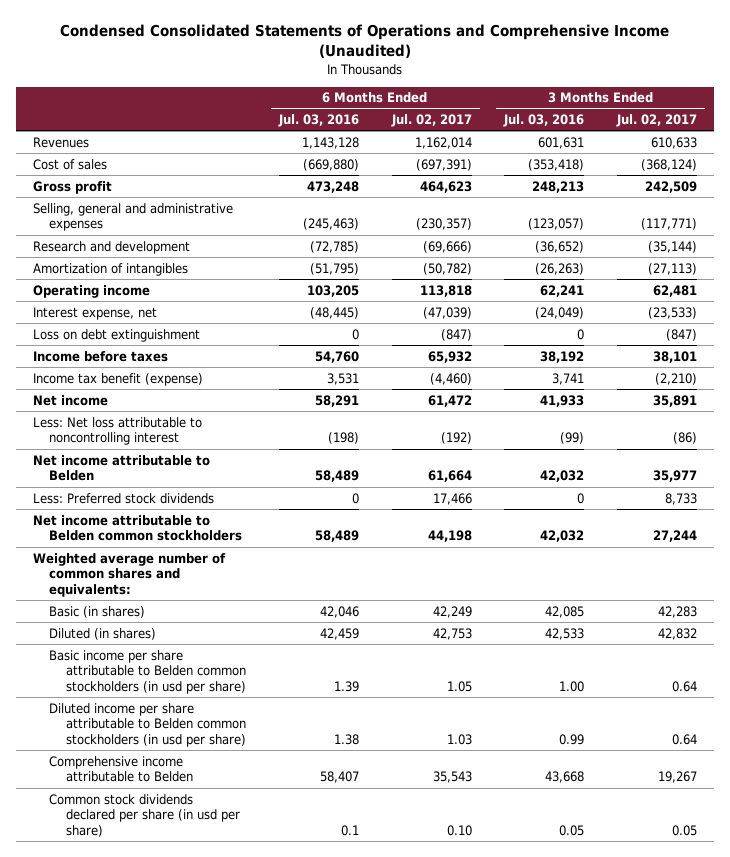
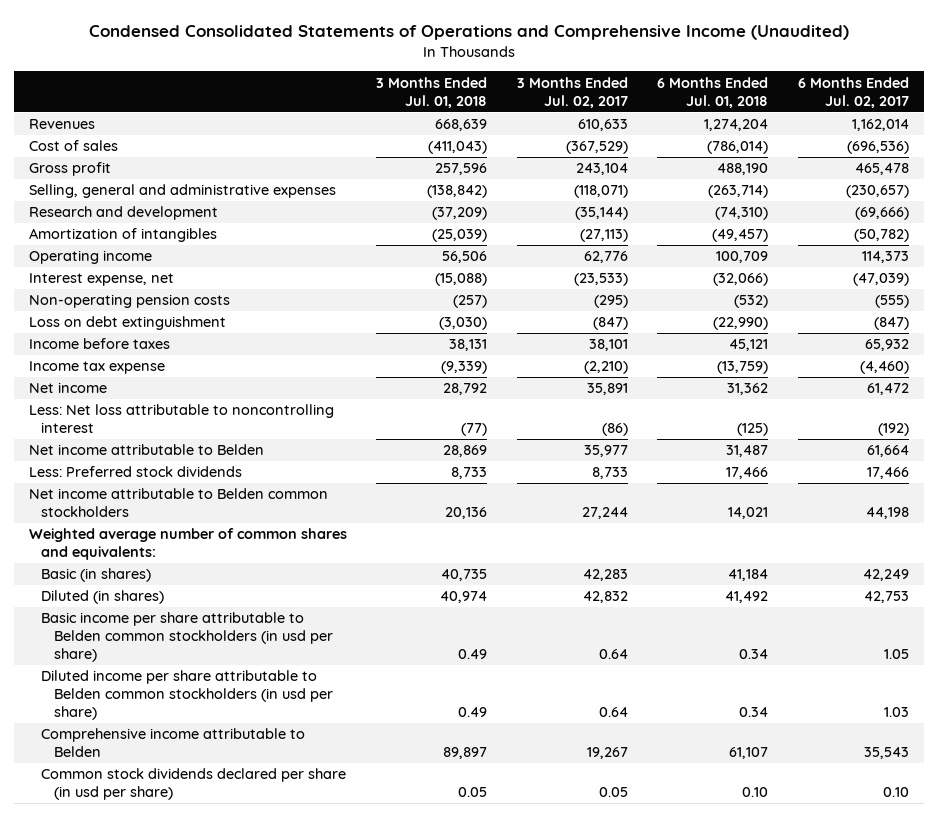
- | 6 Months Ended Jul. 03, 2016 | 6 Months Ended Jul. 02, 2017 | 3 Months Ended Jul. 03, 2016 | 3 Months Ended Jul. 02, 2017
+ | 3 Months Ended Jul. 01, 2018 | 3 Months Ended Jul. 02, 2017 | 6 Months Ended Jul. 01, 2018 | 6 Months Ended Jul. 02, 2017
- Cost of sales | (669,880) | (697,391) | (353,418) | (368,124)
- Gross profit | 473,248 | 464,623 | 248,213 | 242,509
- Selling, general and administrative expenses | (245,463) | (230,357) | (123,057) | (117,771)
+ Cost of sales | (411,043) | (367,529) | (786,014) | (696,536)
+ Gross profit | 257,596 | 243,104 | 488,190 | 465,478
+ Selling, general and administrative expenses | (138,842) | (118,071) | (263,714) | (230,657)
- Operating income | 103,205 | 113,818 | 62,241 | 62,481
+ Operating income | 56,506 | 62,776 | 100,709 | 114,373
+ Non-operating pension costs | (257) | (295) | (532) | (555)
- Income tax benefit (expense) | 3,531 | (4,460) | 3,741 | (2,210)
+ Income tax expense | (9,339) | (2,210) | (13,759) | (4,460)

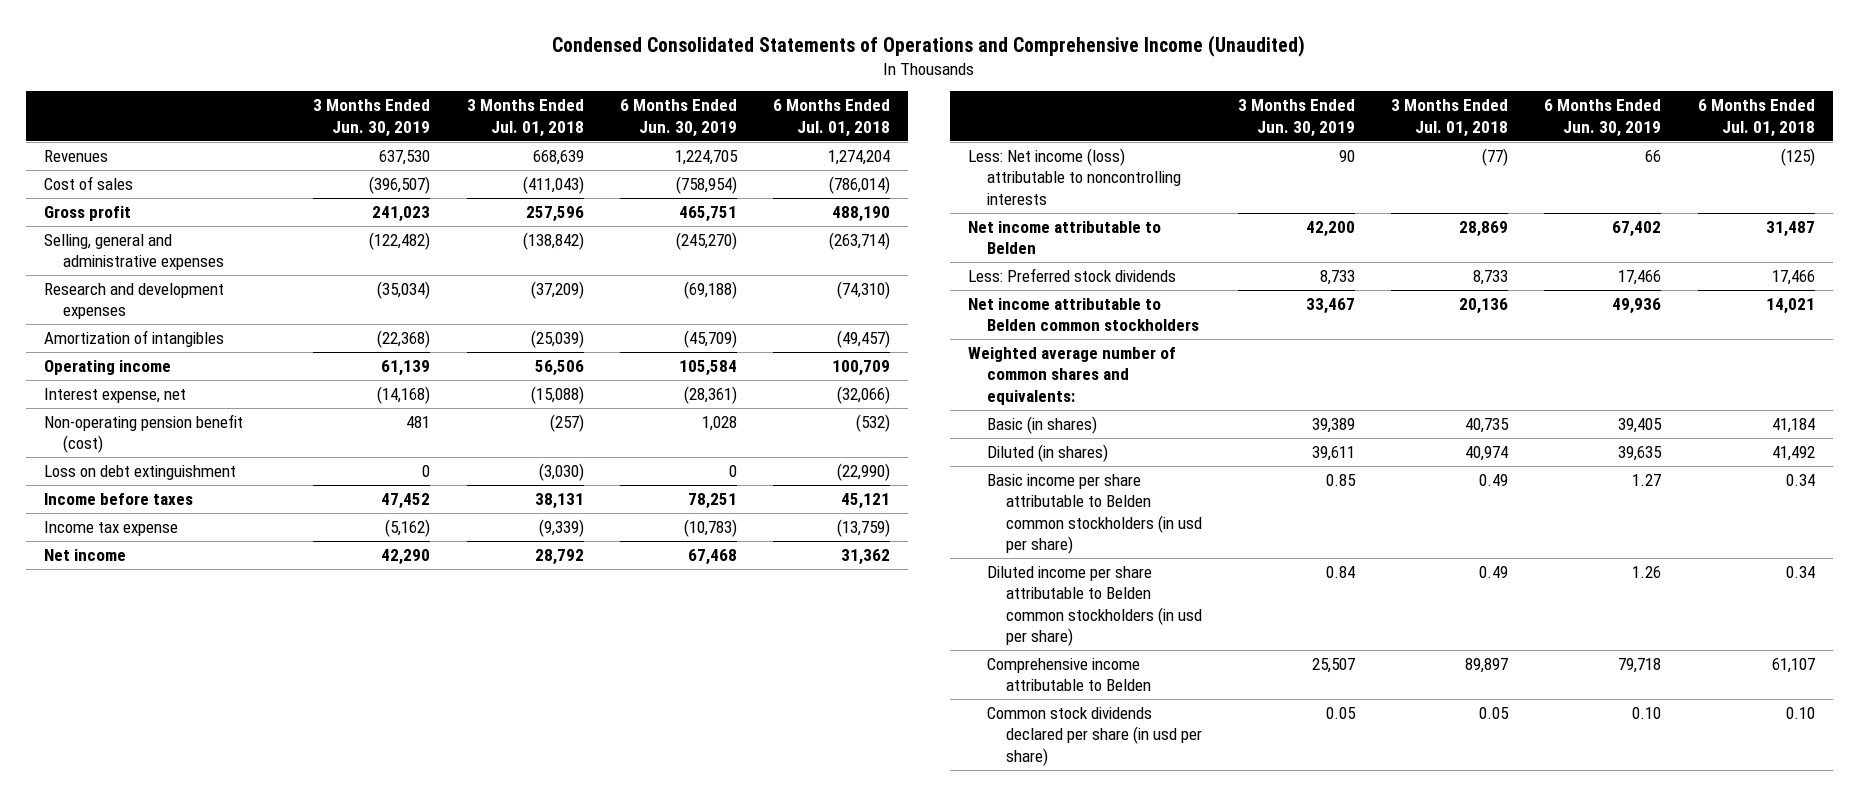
- | 3 Months Ended Jul. 01, 2018 | 3 Months Ended Jul. 02, 2017 | 6 Months Ended Jul. 01, 2018 | 6 Months Ended Jul. 02, 2017
+ | 3 Months Ended Jun. 30, 2019 | 3 Months Ended Jul. 01, 2018 | 6 Months Ended Jun. 30, 2019 | 6 Months Ended Jul. 01, 2018
- Research and development | (37,209) | (35,144) | (74,310) | (69,666)
+ Research and development expenses | (35,034) | (37,209) | (69,188) | (74,310)
- Non-operating pension costs | (257) | (295) | (532) | (555)
+ Non-operating pension benefit (cost) | 481 | (257) | 1,028 | (532)
- Less: Net loss attributable to noncontrolling interest | (77) | (86) | (125) | (192)
+ Less: Net income (loss) attributable to noncontrolling interests | 90 | (77) | 66 | (125)

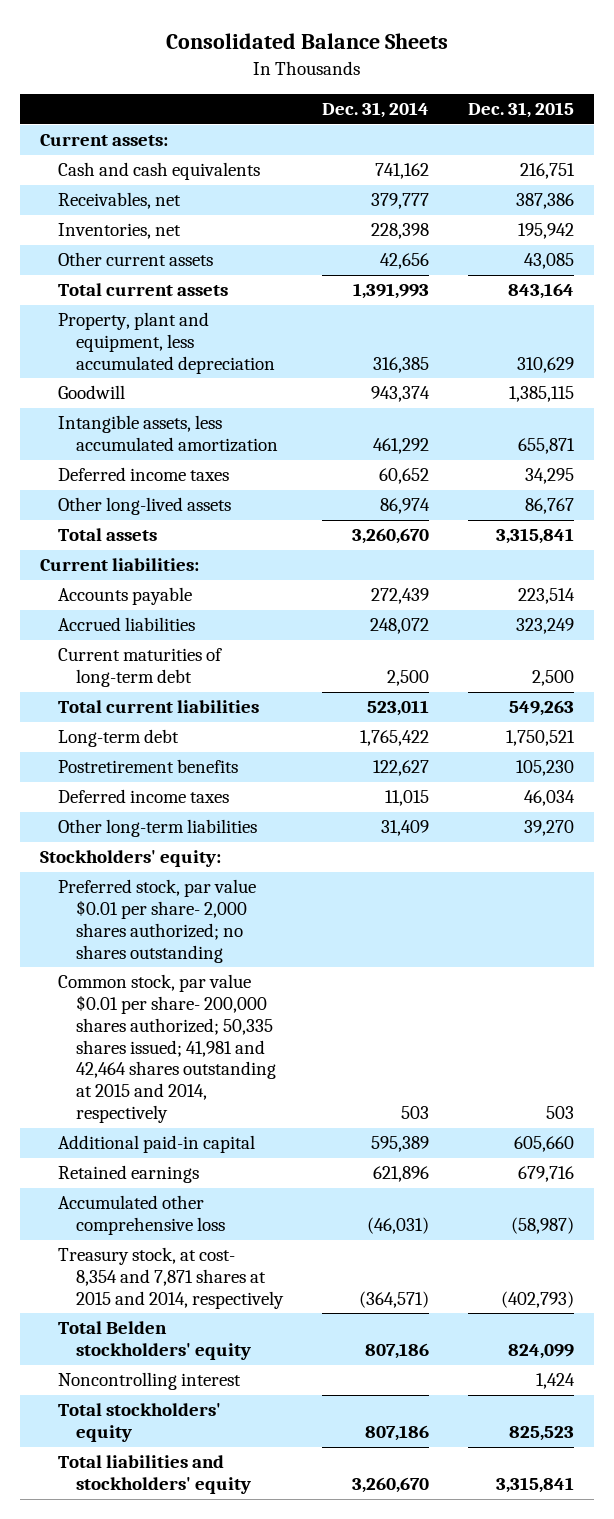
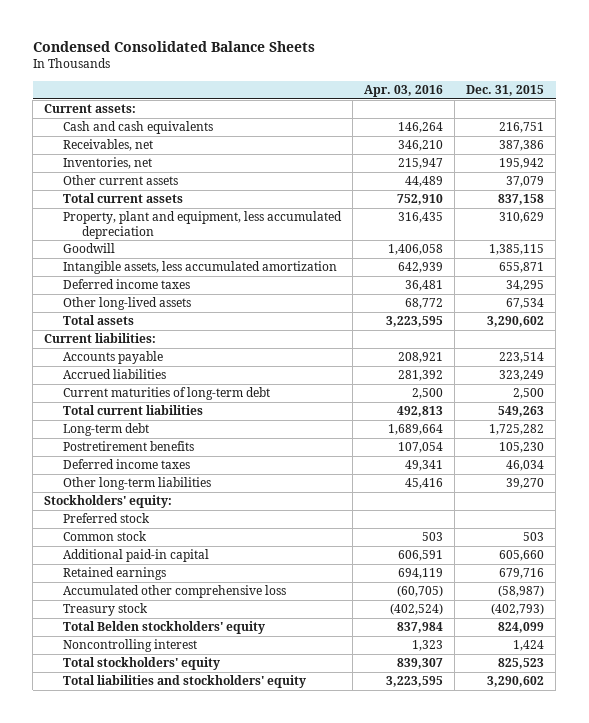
- Consolidated Balance Sheets
+ Condensed Consolidated Balance Sheets
- | Dec. 31, 2014 | Dec. 31, 2015
+ | Apr. 03, 2016 | Dec. 31, 2015
- Other current assets | 42,656 | 43,085
- Total current assets | 1,391,993 | 843,164
+ Other current assets | 44,489 | 37,079
+ Total current assets | 752,910 | 837,158
- Other long-lived assets | 86,974 | 86,767
- Total assets | 3,260,670 | 3,315,841
+ Other long-lived assets | 68,772 | 67,534
+ Total assets | 3,223,595 | 3,290,602
- Long-term debt | 1,765,422 | 1,750,521
+ Long-term debt | 1,689,664 | 1,725,282
- Preferred stock, par value $0.01 per share- 2,000 shares authorized; no shares outstanding
- Common stock, par value $0.01 per share- 200,000 shares authorized; 50,335 shares issued; 41,981 and 42,464 shares outstanding at 2015 and 2014, respectively | 503 | 503
+ Preferred stock
+ Common stock | 503 | 503
- Treasury stock, at cost- 8,354 and 7,871 shares at 2015 and 2014, respectively | (364,571) | (402,793)
+ Treasury stock | (402,524) | (402,793)
- Total liabilities and stockholders' equity | 3,260,670 | 3,315,841
+ Total liabilities and stockholders' equity | 3,223,595 | 3,290,602

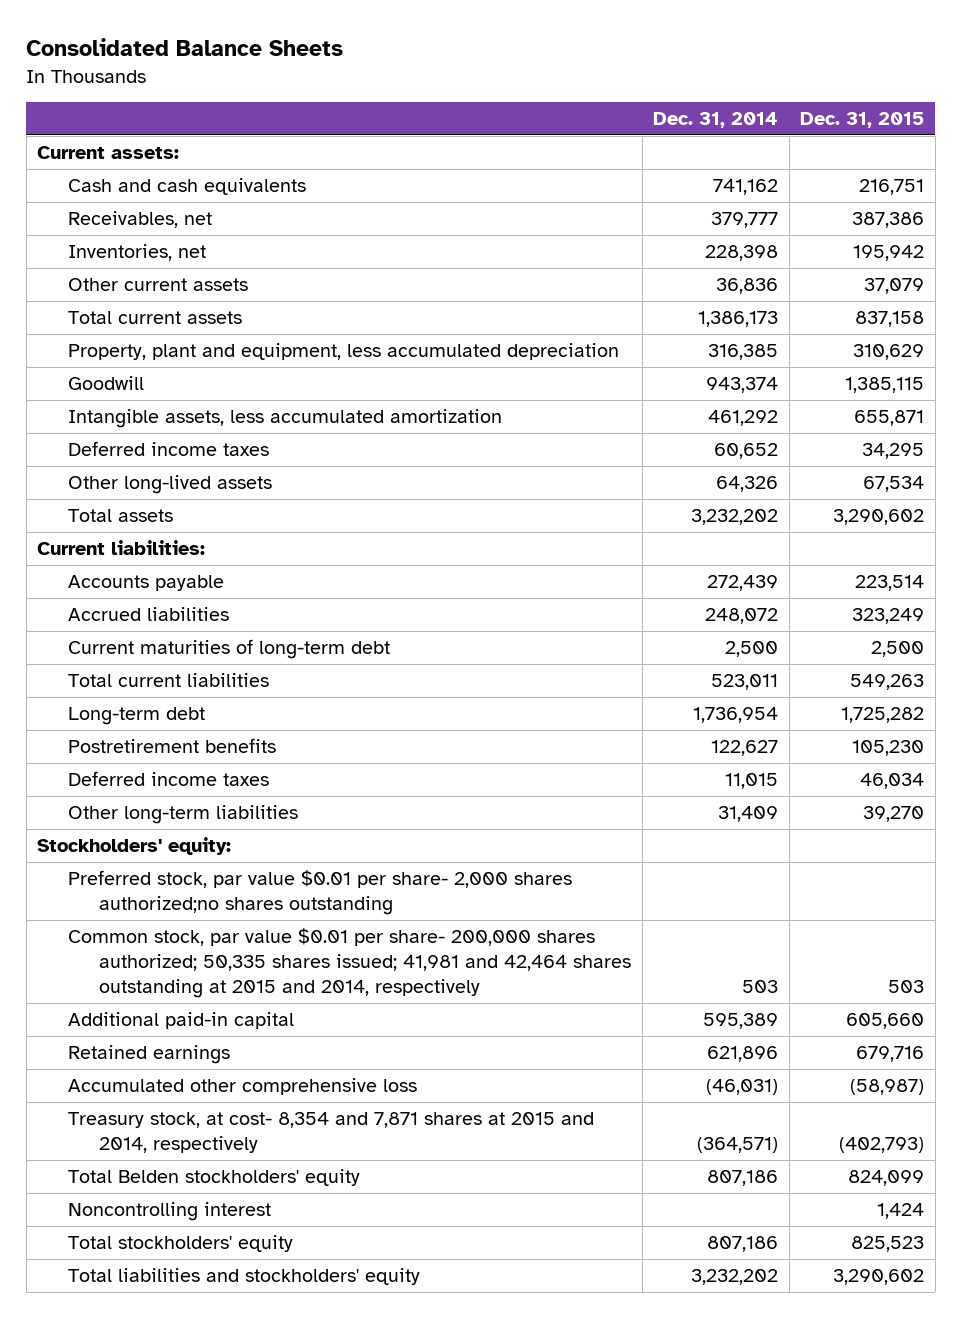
- Condensed Consolidated Balance Sheets
+ Consolidated Balance Sheets
- | Apr. 03, 2016 | Dec. 31, 2015
+ | Dec. 31, 2014 | Dec. 31, 2015
- Preferred stock
- Common stock | 503 | 503
+ Preferred stock, par value $0.01 per share- 2,000 shares authorized;no shares outstanding
+ Common stock, par value $0.01 per share- 200,000 shares authorized; 50,335 shares issued; 41,981 and 42,464 shares outstanding at 2015 and 2014, respectively | 503 | 503
- Treasury stock | (402,524) | (402,793)
+ Treasury stock, at cost- 8,354 and 7,871 shares at 2015 and 2014, respectively | (364,571) | (402,793)

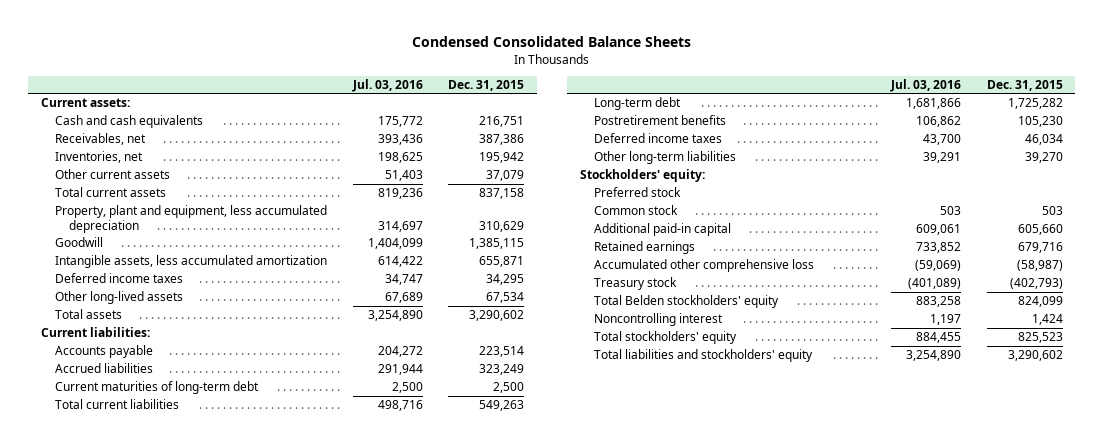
- Consolidated Balance Sheets
+ Condensed Consolidated Balance Sheets
- | Dec. 31, 2014 | Dec. 31, 2015
+ | Jul. 03, 2016 | Dec. 31, 2015
- Preferred stock, par value $0.01 per share- 2,000 shares authorized;no shares outstanding
- Common stock, par value $0.01 per share- 200,000 shares authorized; 50,335 shares issued; 41,981 and 42,464 shares outstanding at 2015 and 2014, respectively | 503 | 503
+ Preferred stock
+ Common stock | 503 | 503
- Treasury stock, at cost- 8,354 and 7,871 shares at 2015 and 2014, respectively | (364,571) | (402,793)
+ Treasury stock | (401,089) | (402,793)

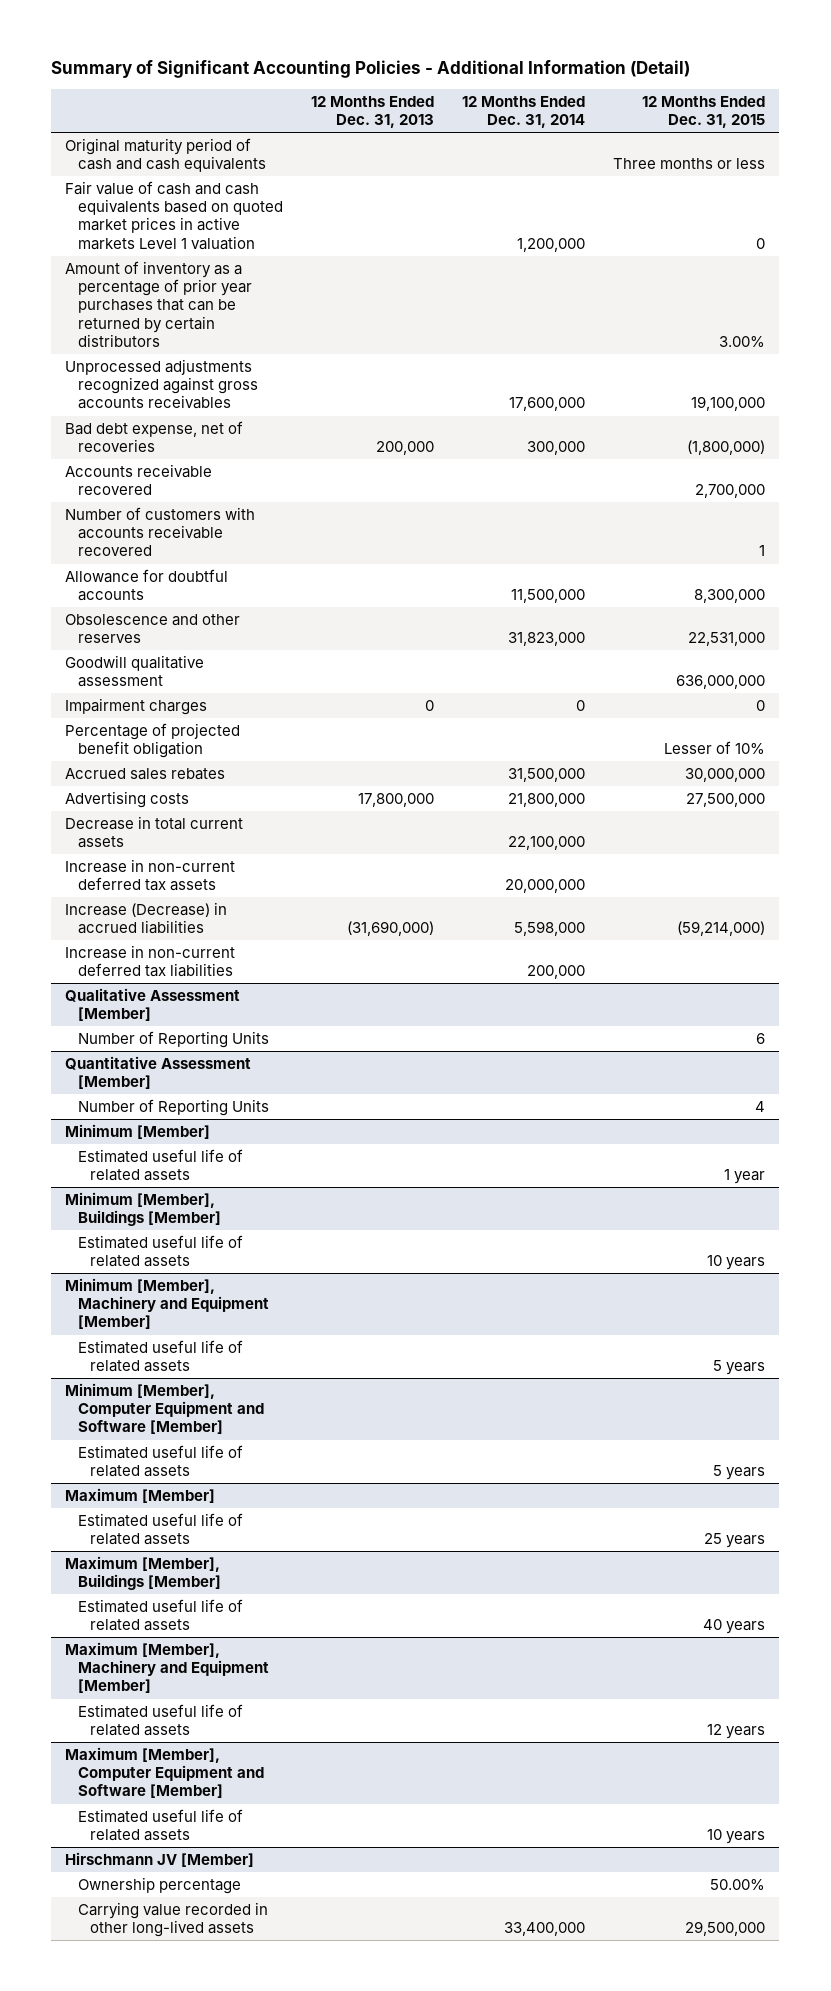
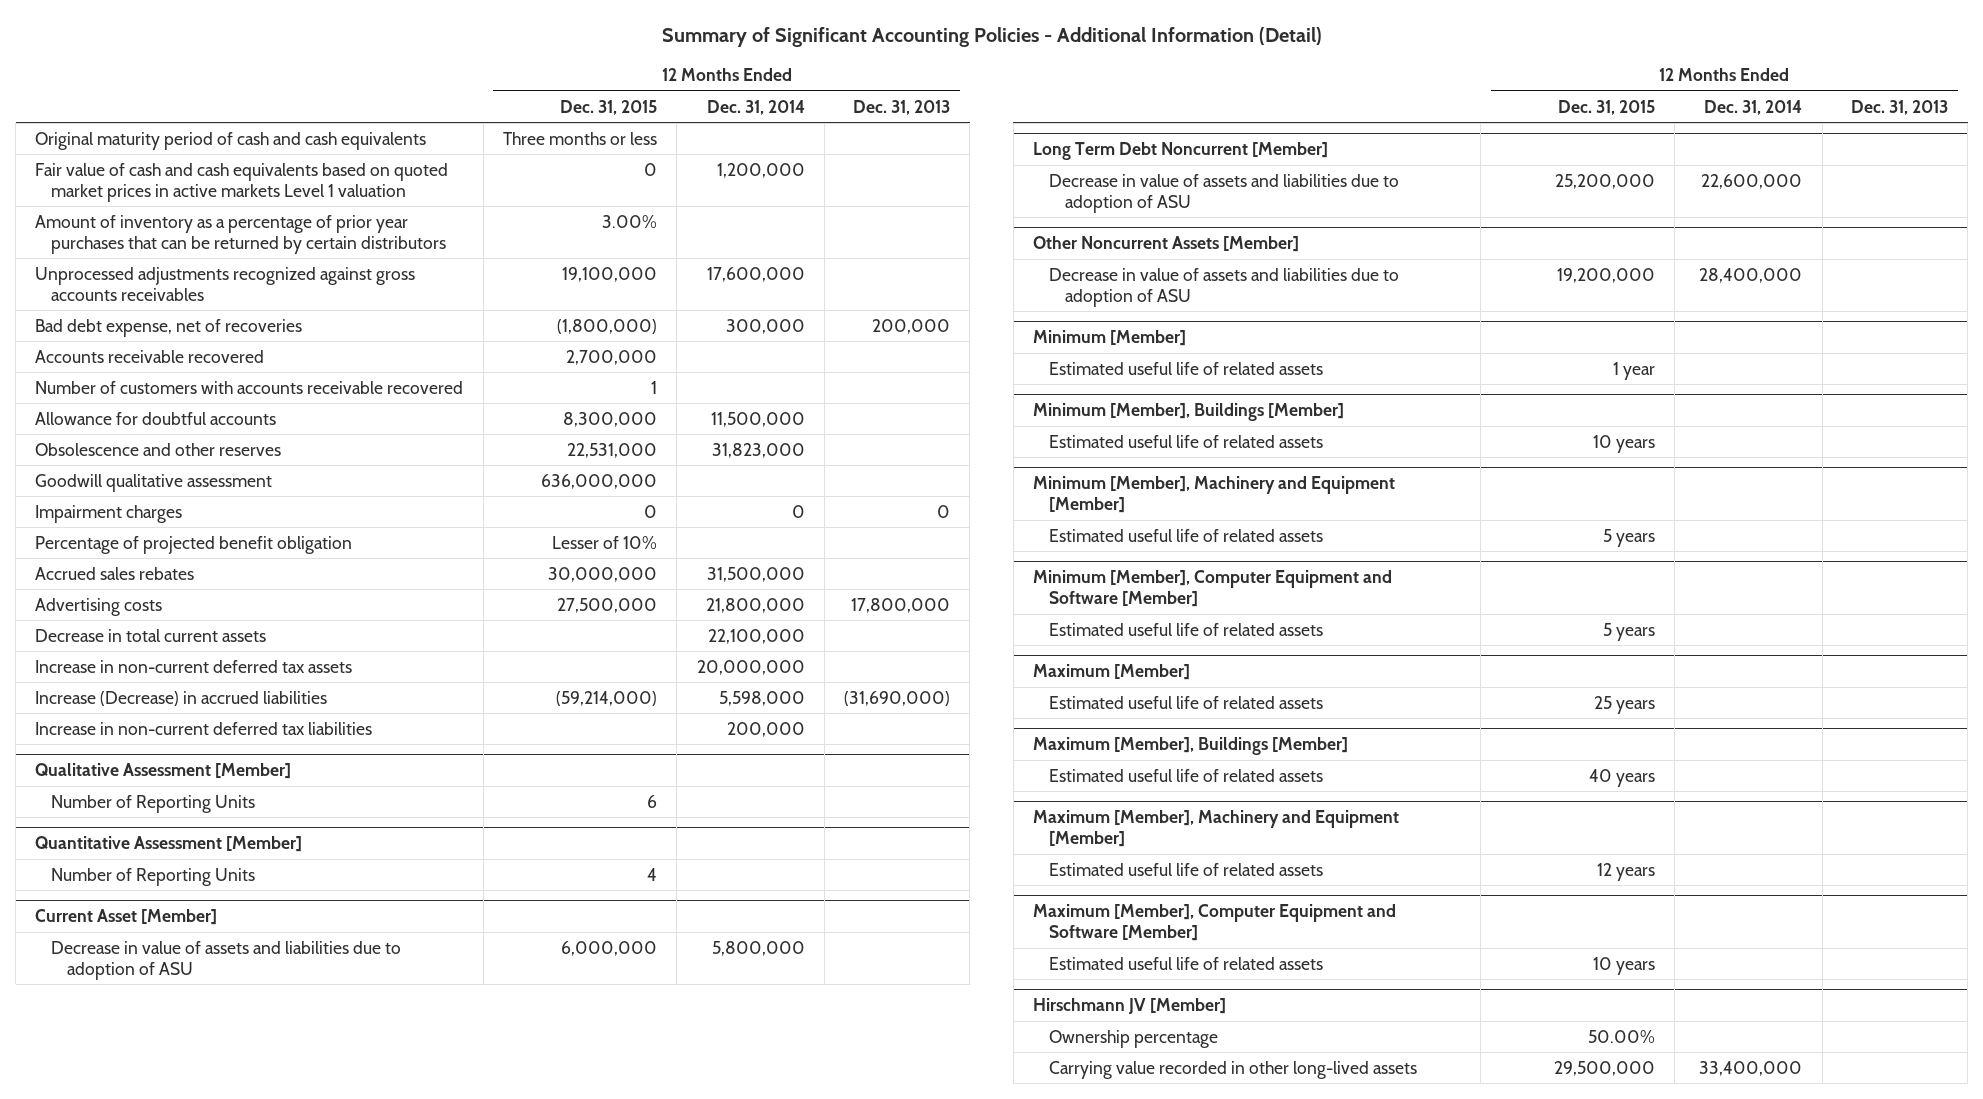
- | 12 Months Ended Dec. 31, 2013 | 12 Months Ended Dec. 31, 2014 | 12 Months Ended Dec. 31, 2015
+ | 12 Months Ended Dec. 31, 2015 | 12 Months Ended Dec. 31, 2014 | 12 Months Ended Dec. 31, 2013
+ Current Asset [Member]
+ Decrease in value of assets and liabilities due to adoption of ASU | 6,000,000 | 5,800,000 |
+ Long Term Debt Noncurrent [Member]
+ Decrease in value of assets and liabilities due to adoption of ASU | 25,200,000 | 22,600,000 |
+ Other Noncurrent Assets [Member]
+ Decrease in value of assets and liabilities due to adoption of ASU | 19,200,000 | 28,400,000 |

